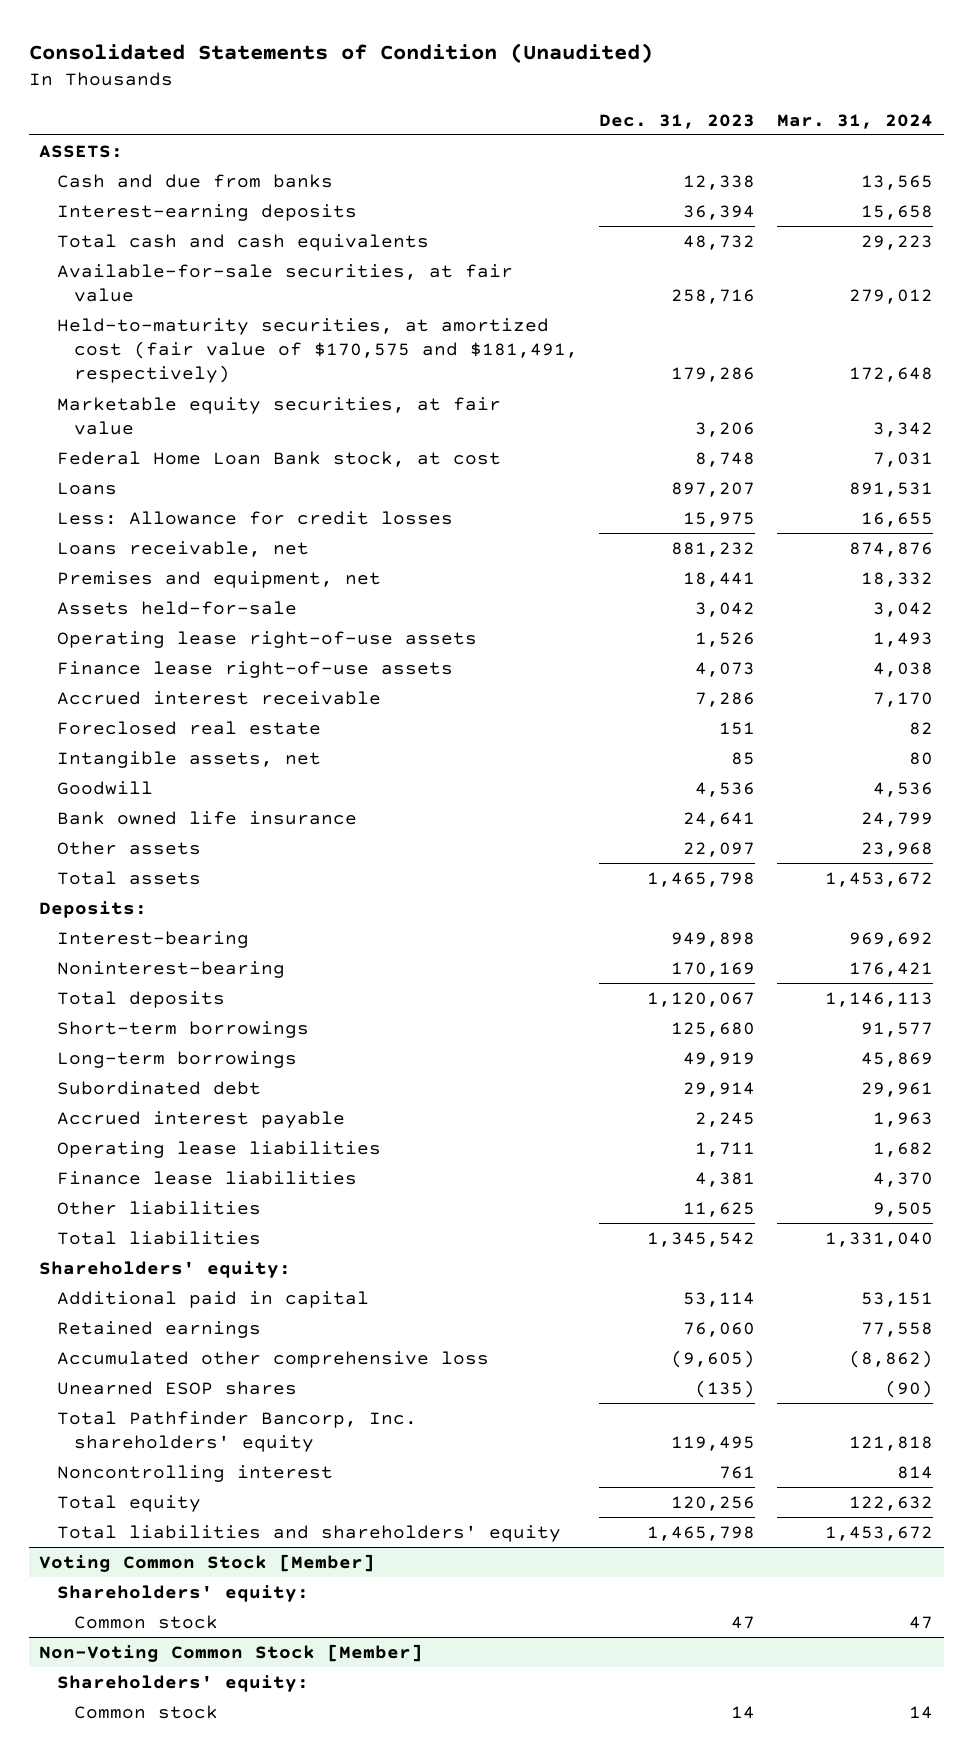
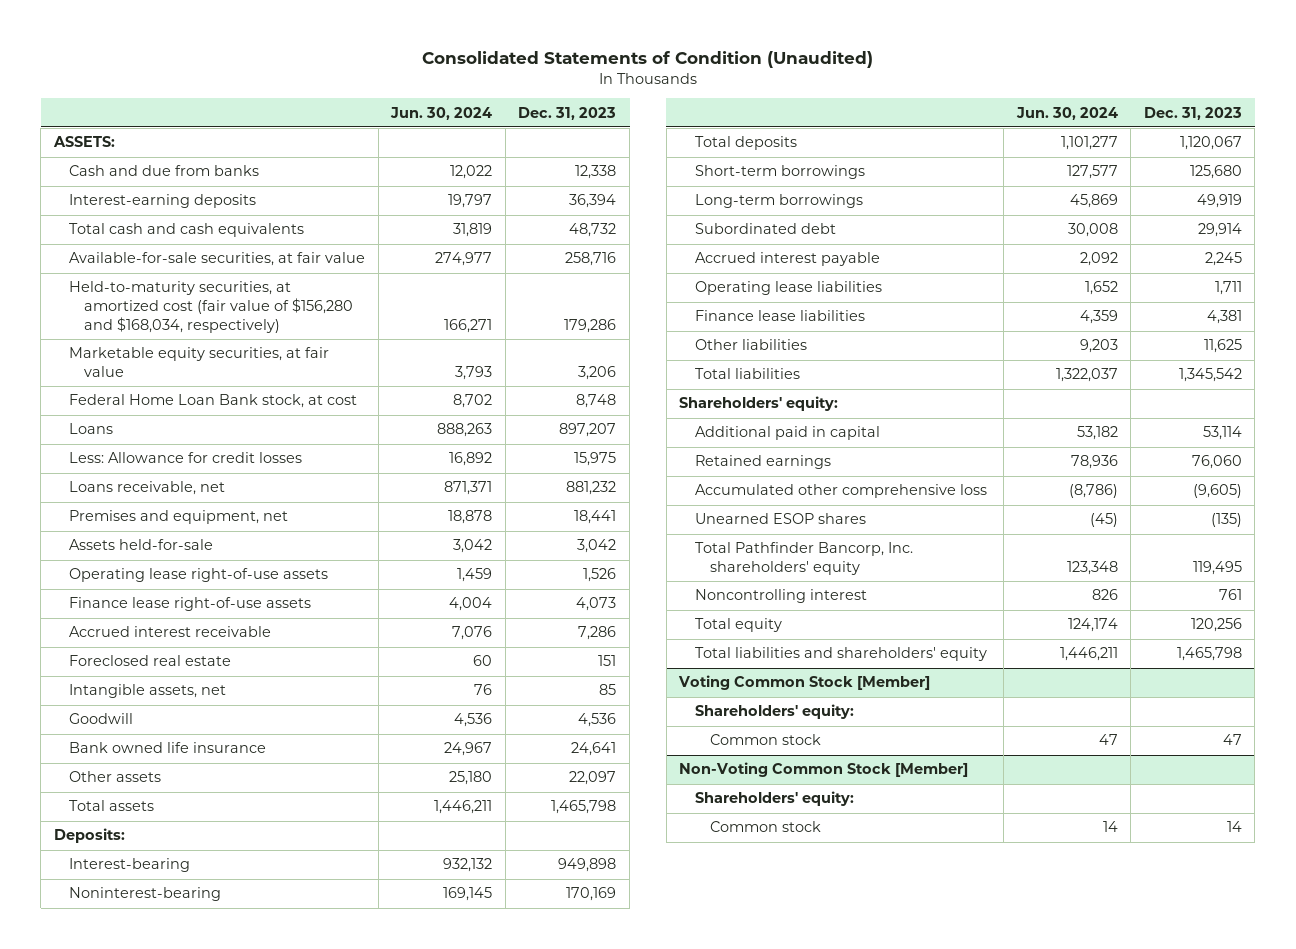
- | Dec. 31, 2023 | Mar. 31, 2024
+ | Jun. 30, 2024 | Dec. 31, 2023
- Held-to-maturity securities, at amortized cost (fair value of $170,575 and $181,491, respectively) | 179,286 | 172,648
+ Held-to-maturity securities, at amortized cost (fair value of $156,280 and $168,034, respectively) | 166,271 | 179,286

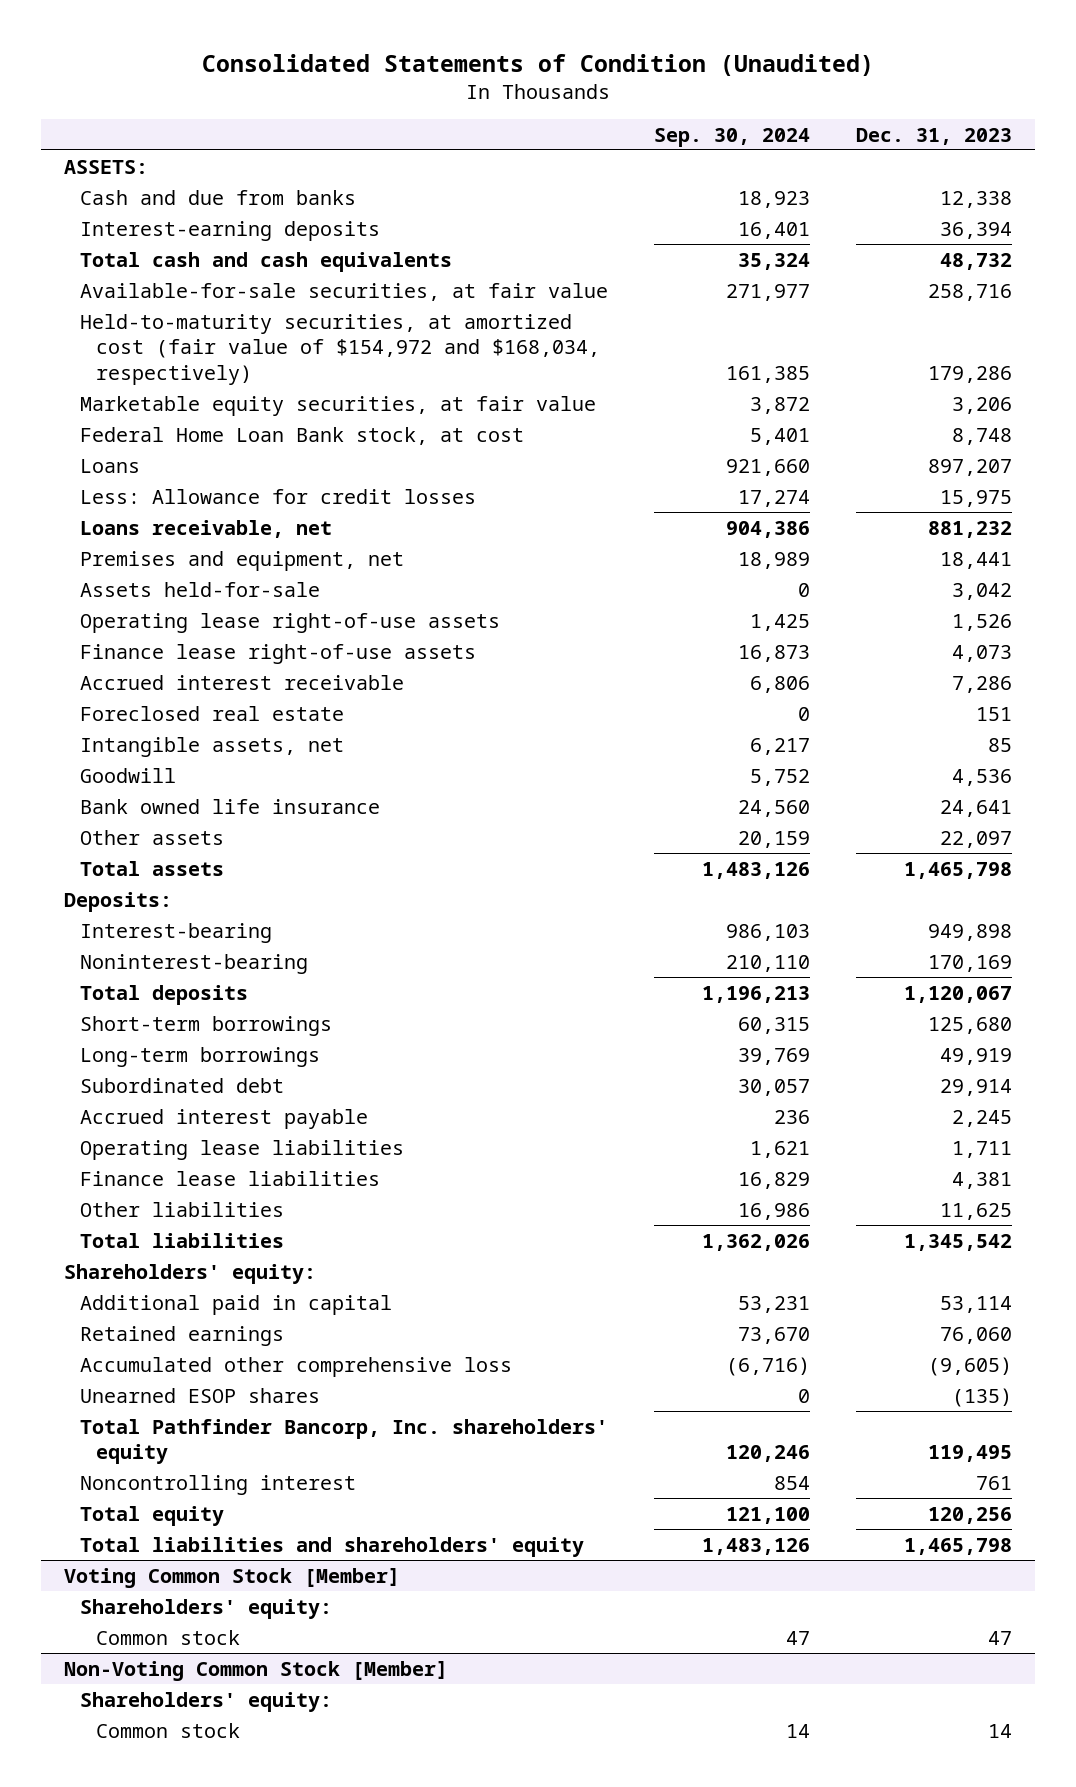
- | Jun. 30, 2024 | Dec. 31, 2023
+ | Sep. 30, 2024 | Dec. 31, 2023
- Held-to-maturity securities, at amortized cost (fair value of $156,280 and $168,034, respectively) | 166,271 | 179,286
+ Held-to-maturity securities, at amortized cost (fair value of $154,972 and $168,034, respectively) | 161,385 | 179,286

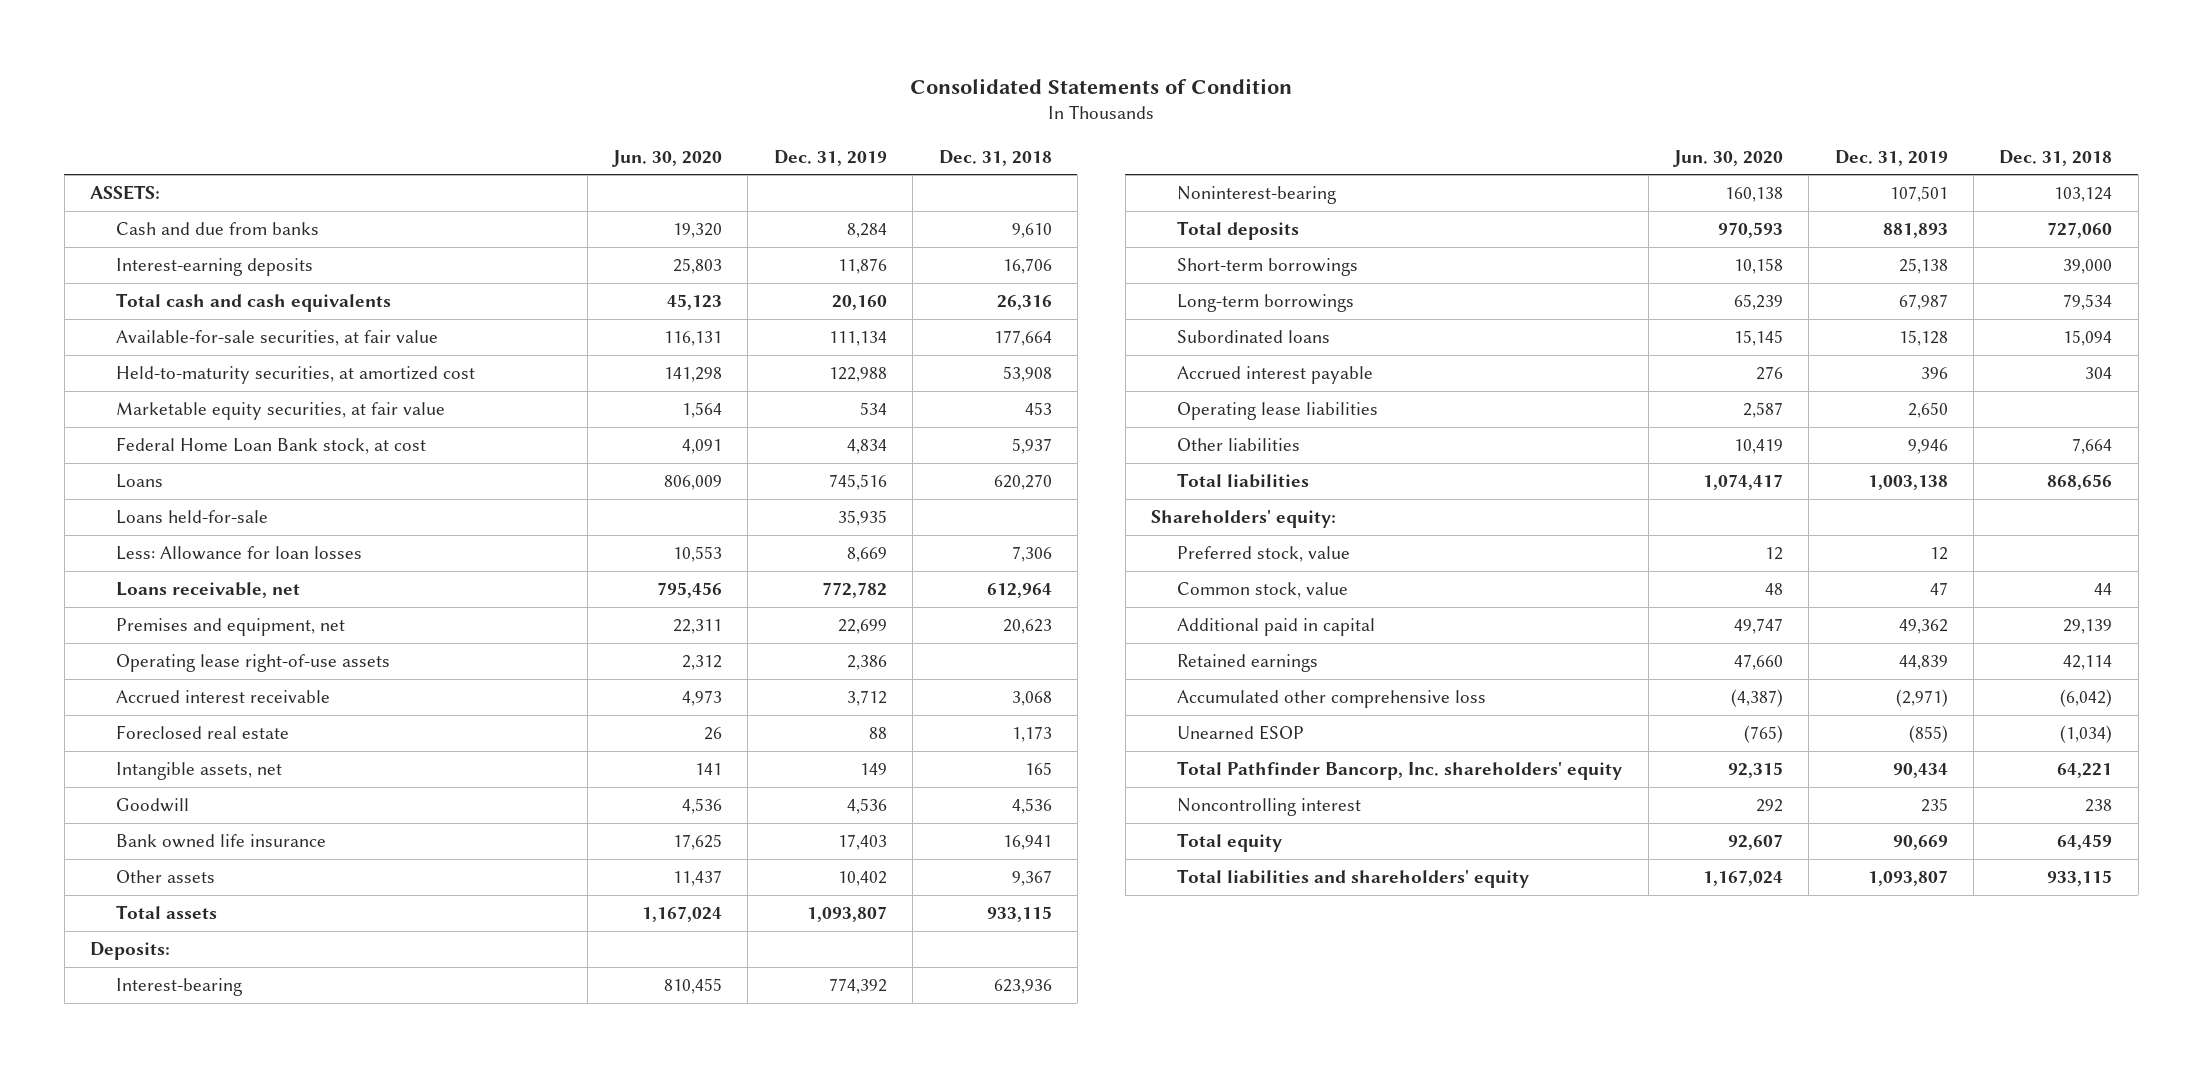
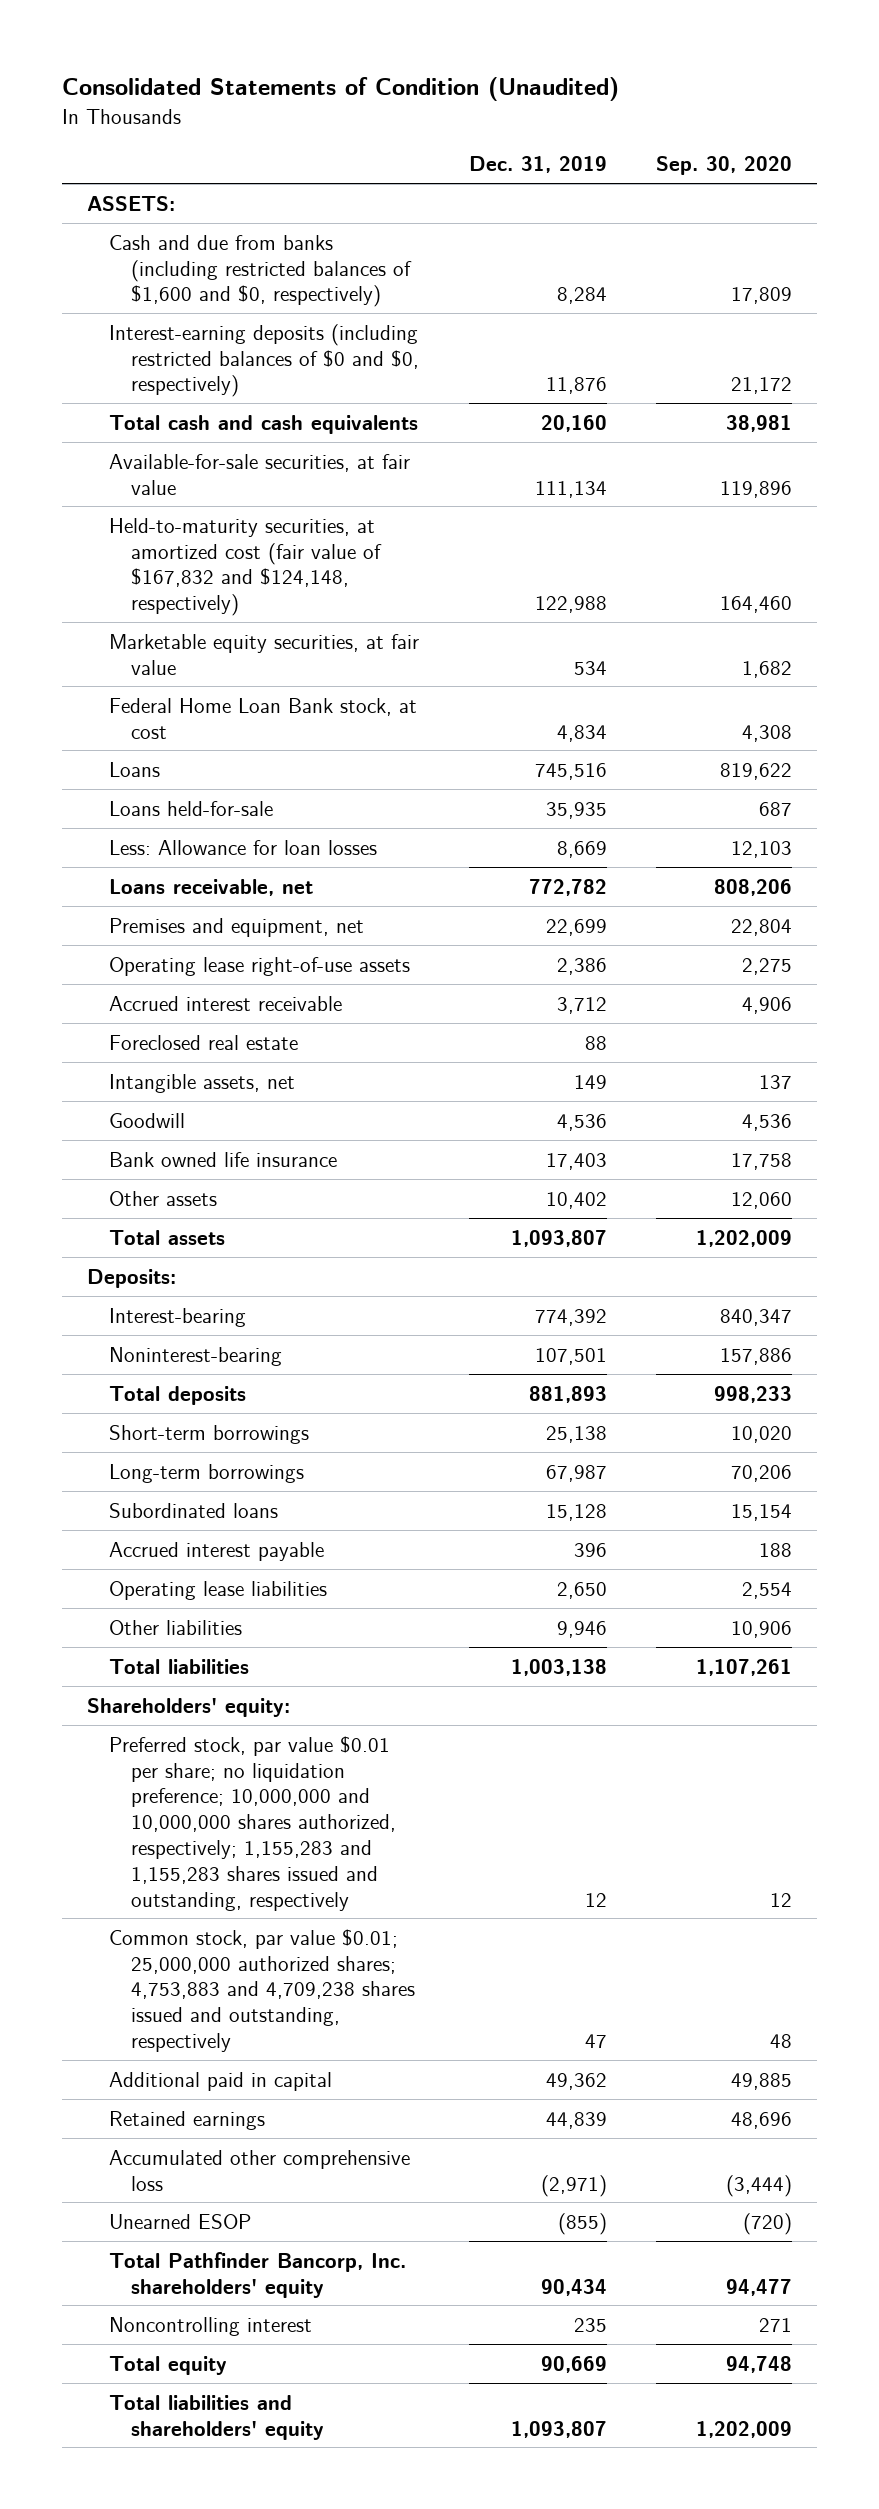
- Consolidated Statements of Condition
+ Consolidated Statements of Condition (Unaudited)
- | Jun. 30, 2020 | Dec. 31, 2019 | Dec. 31, 2018
+ | Dec. 31, 2019 | Sep. 30, 2020
- Cash and due from banks | 19,320 | 8,284 | 9,610
- Interest-earning deposits | 25,803 | 11,876 | 16,706
+ Cash and due from banks (including restricted balances of $1,600 and $0, respectively) | 8,284 | 17,809
+ Interest-earning deposits (including restricted balances of $0 and $0, respectively) | 11,876 | 21,172
- Held-to-maturity securities, at amortized cost | 141,298 | 122,988 | 53,908
+ Held-to-maturity securities, at amortized cost (fair value of $167,832 and $124,148, respectively) | 122,988 | 164,460
- Preferred stock, value | 12 | 12 |
- Common stock, value | 48 | 47 | 44
+ Preferred stock, par value $0.01 per share; no liquidation preference; 10,000,000 and 10,000,000 shares authorized, respectively; 1,155,283 and 1,155,283 shares issued and outstanding, respectively | 12 | 12
+ Common stock, par value $0.01; 25,000,000 authorized shares; 4,753,883 and 4,709,238 shares issued and outstanding, respectively | 47 | 48

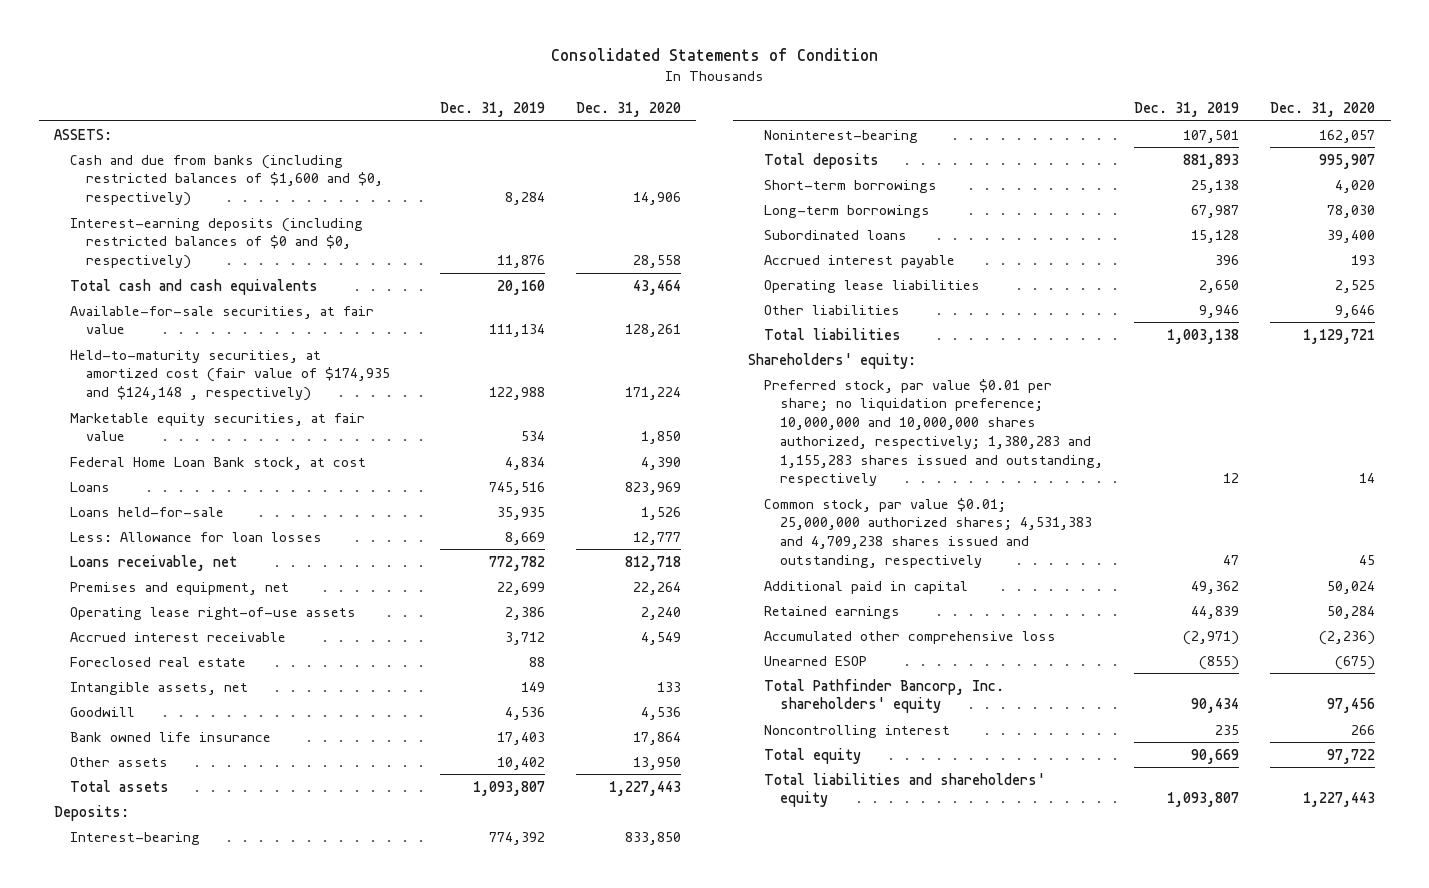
- Consolidated Statements of Condition (Unaudited)
+ Consolidated Statements of Condition
- | Dec. 31, 2019 | Sep. 30, 2020
+ | Dec. 31, 2019 | Dec. 31, 2020
- Held-to-maturity securities, at amortized cost (fair value of $167,832 and $124,148, respectively) | 122,988 | 164,460
+ Held-to-maturity securities, at amortized cost (fair value of $174,935 and $124,148 , respectively) | 122,988 | 171,224
- Preferred stock, par value $0.01 per share; no liquidation preference; 10,000,000 and 10,000,000 shares authorized, respectively; 1,155,283 and 1,155,283 shares issued and outstanding, respectively | 12 | 12
- Common stock, par value $0.01; 25,000,000 authorized shares; 4,753,883 and 4,709,238 shares issued and outstanding, respectively | 47 | 48
+ Preferred stock, par value $0.01 per share; no liquidation preference; 10,000,000 and 10,000,000 shares authorized, respectively; 1,380,283 and 1,155,283 shares issued and outstanding, respectively | 12 | 14
+ Common stock, par value $0.01; 25,000,000 authorized shares; 4,531,383 and 4,709,238 shares issued and outstanding, respectively | 47 | 45

